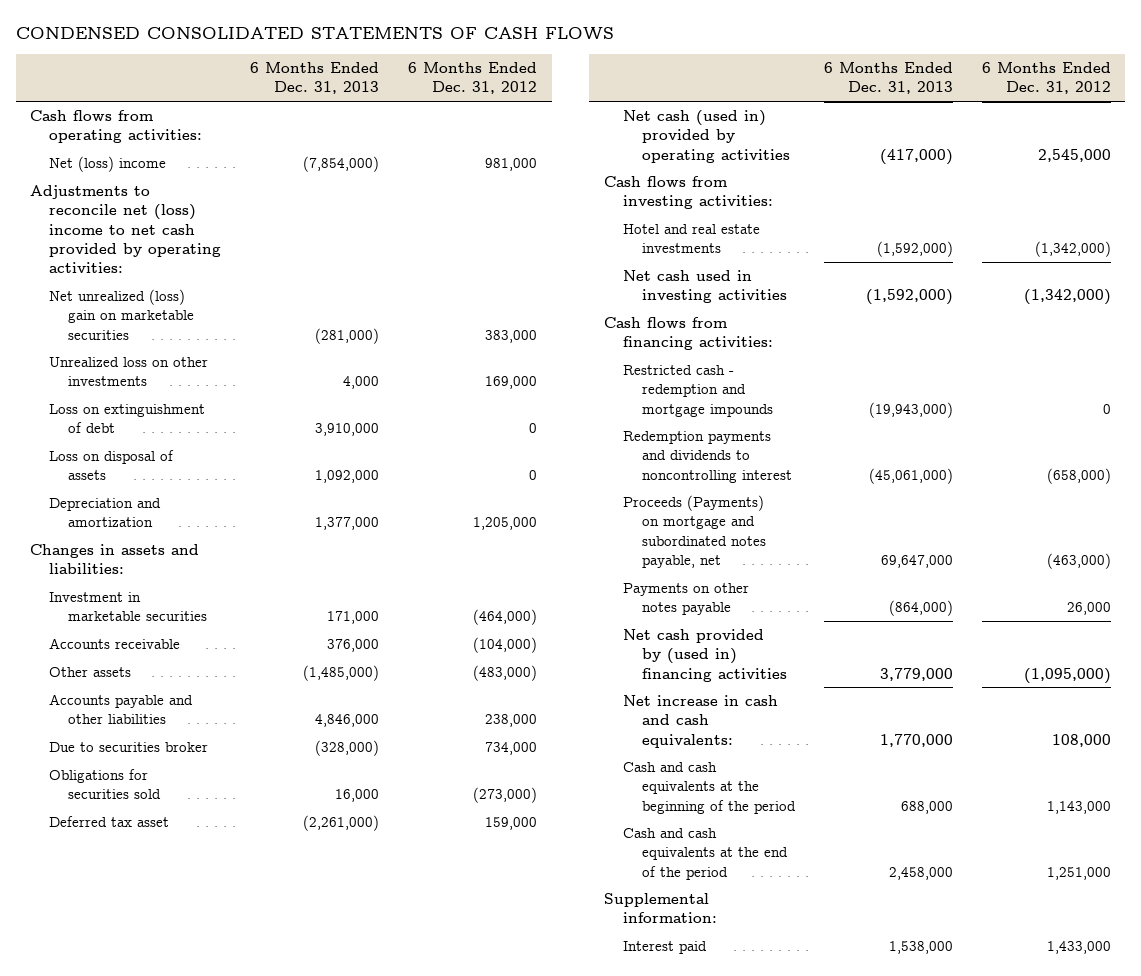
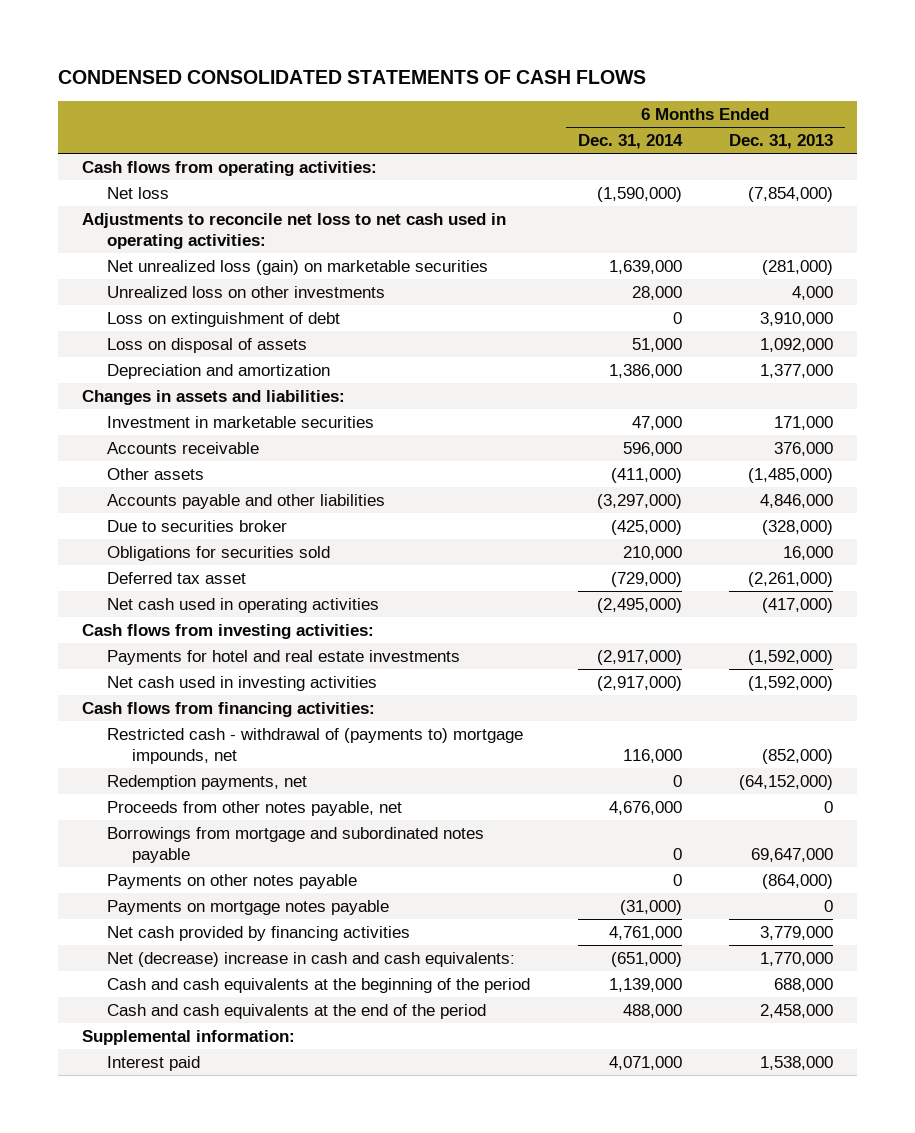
- | 6 Months Ended Dec. 31, 2013 | 6 Months Ended Dec. 31, 2012
+ | 6 Months Ended Dec. 31, 2014 | 6 Months Ended Dec. 31, 2013
- Net (loss) income | (7,854,000) | 981,000
- Adjustments to reconcile net (loss) income to net cash provided by operating activities:
- Net unrealized (loss) gain on marketable securities | (281,000) | 383,000
+ Net loss | (1,590,000) | (7,854,000)
+ Adjustments to reconcile net loss to net cash used in operating activities:
+ Net unrealized loss (gain) on marketable securities | 1,639,000 | (281,000)
- Net cash (used in) provided by operating activities | (417,000) | 2,545,000
+ Net cash used in operating activities | (2,495,000) | (417,000)
- Hotel and real estate investments | (1,592,000) | (1,342,000)
+ Payments for hotel and real estate investments | (2,917,000) | (1,592,000)
- Restricted cash - redemption and mortgage impounds | (19,943,000) | 0
- Redemption payments and dividends to noncontrolling interest | (45,061,000) | (658,000)
- Proceeds (Payments) on mortgage and subordinated notes payable, net | 69,647,000 | (463,000)
+ Restricted cash - withdrawal of (payments to) mortgage impounds, net | 116,000 | (852,000)
+ Redemption payments, net | 0 | (64,152,000)
+ Proceeds from other notes payable, net | 4,676,000 | 0
+ Borrowings from mortgage and subordinated notes payable | 0 | 69,647,000
- Net cash provided by (used in) financing activities | 3,779,000 | (1,095,000)
- Net increase in cash and cash equivalents: | 1,770,000 | 108,000
+ Payments on mortgage notes payable | (31,000) | 0
+ Net cash provided by financing activities | 4,761,000 | 3,779,000
+ Net (decrease) increase in cash and cash equivalents: | (651,000) | 1,770,000

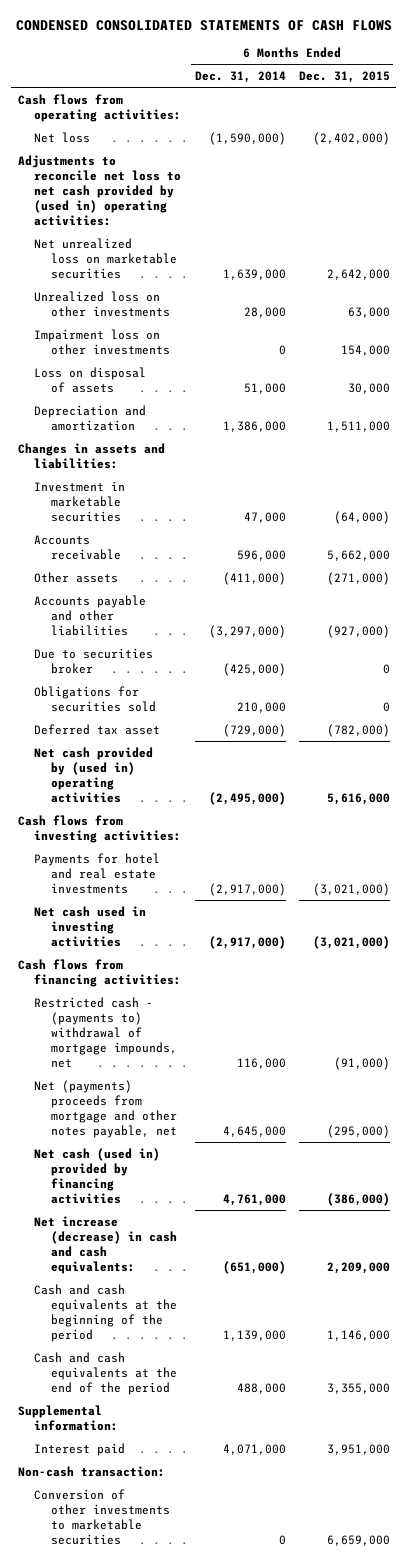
- | 6 Months Ended Dec. 31, 2014 | 6 Months Ended Dec. 31, 2013
+ | 6 Months Ended Dec. 31, 2014 | 6 Months Ended Dec. 31, 2015
- Adjustments to reconcile net loss to net cash used in operating activities:
- Net unrealized loss (gain) on marketable securities | 1,639,000 | (281,000)
+ Adjustments to reconcile net loss to net cash provided by (used in) operating activities:
+ Net unrealized loss on marketable securities | 1,639,000 | 2,642,000
- Loss on extinguishment of debt | 0 | 3,910,000
+ Impairment loss on other investments | 0 | 154,000
- Net cash used in operating activities | (2,495,000) | (417,000)
+ Net cash provided by (used in) operating activities | (2,495,000) | 5,616,000
- Restricted cash - withdrawal of (payments to) mortgage impounds, net | 116,000 | (852,000)
- Redemption payments, net | 0 | (64,152,000)
- Proceeds from other notes payable, net | 4,676,000 | 0
- Borrowings from mortgage and subordinated notes payable | 0 | 69,647,000
- Payments on other notes payable | 0 | (864,000)
- Payments on mortgage notes payable | (31,000) | 0
- Net cash provided by financing activities | 4,761,000 | 3,779,000
- Net (decrease) increase in cash and cash equivalents: | (651,000) | 1,770,000
+ Restricted cash - (payments to) withdrawal of mortgage impounds, net | 116,000 | (91,000)
+ Net (payments) proceeds from mortgage and other notes payable, net | 4,645,000 | (295,000)
+ Net cash (used in) provided by financing activities | 4,761,000 | (386,000)
+ Net increase (decrease) in cash and cash equivalents: | (651,000) | 2,209,000
+ Non-cash transaction:
+ Conversion of other investments to marketable securities | 0 | 6,659,000

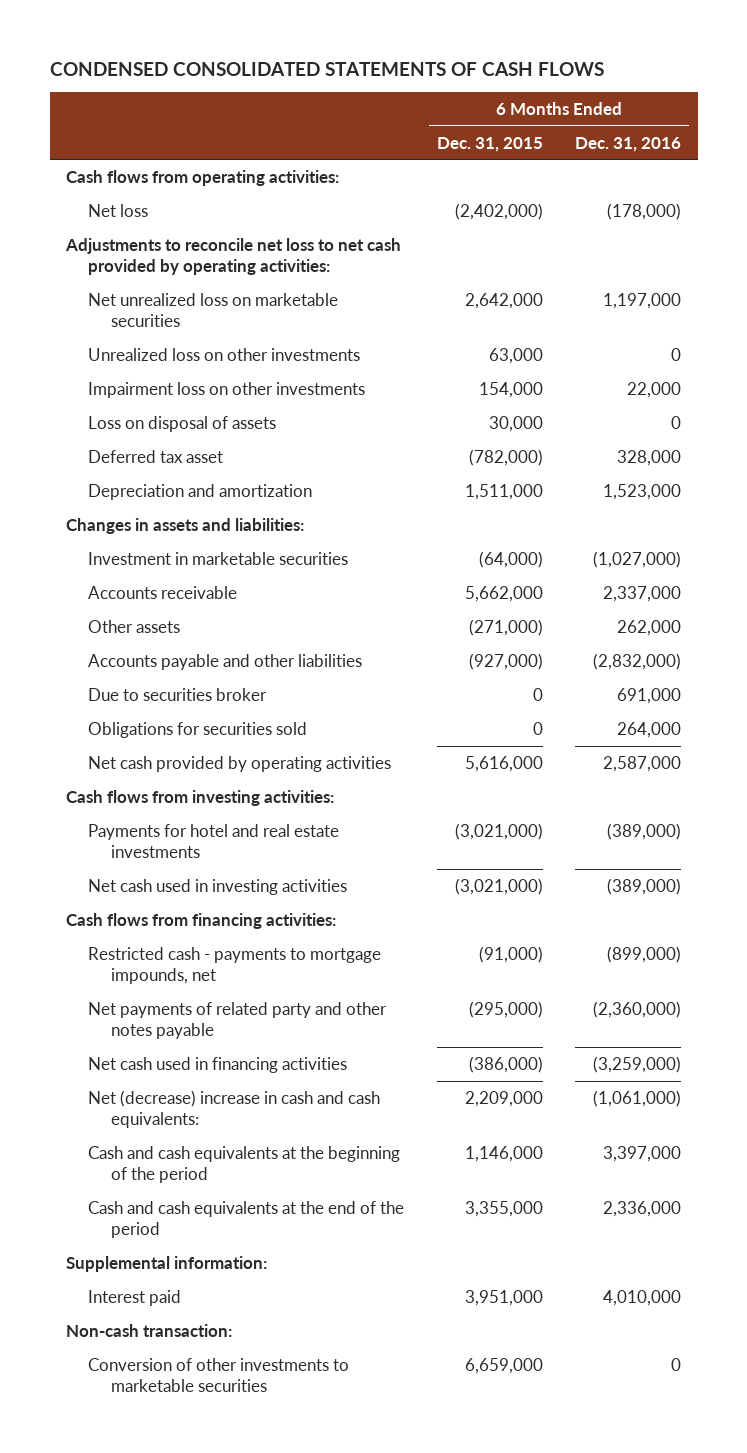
- | 6 Months Ended Dec. 31, 2014 | 6 Months Ended Dec. 31, 2015
+ | 6 Months Ended Dec. 31, 2015 | 6 Months Ended Dec. 31, 2016
- Adjustments to reconcile net loss to net cash provided by (used in) operating activities:
+ Adjustments to reconcile net loss to net cash provided by operating activities:
moved up: Deferred tax asset | (782,000) | 328,000
- Net cash provided by (used in) operating activities | (2,495,000) | 5,616,000
+ Net cash provided by operating activities | 5,616,000 | 2,587,000
- Restricted cash - (payments to) withdrawal of mortgage impounds, net | 116,000 | (91,000)
- Net (payments) proceeds from mortgage and other notes payable, net | 4,645,000 | (295,000)
- Net cash (used in) provided by financing activities | 4,761,000 | (386,000)
- Net increase (decrease) in cash and cash equivalents: | (651,000) | 2,209,000
+ Restricted cash - payments to mortgage impounds, net | (91,000) | (899,000)
+ Net payments of related party and other notes payable | (295,000) | (2,360,000)
+ Net cash used in financing activities | (386,000) | (3,259,000)
+ Net (decrease) increase in cash and cash equivalents: | 2,209,000 | (1,061,000)

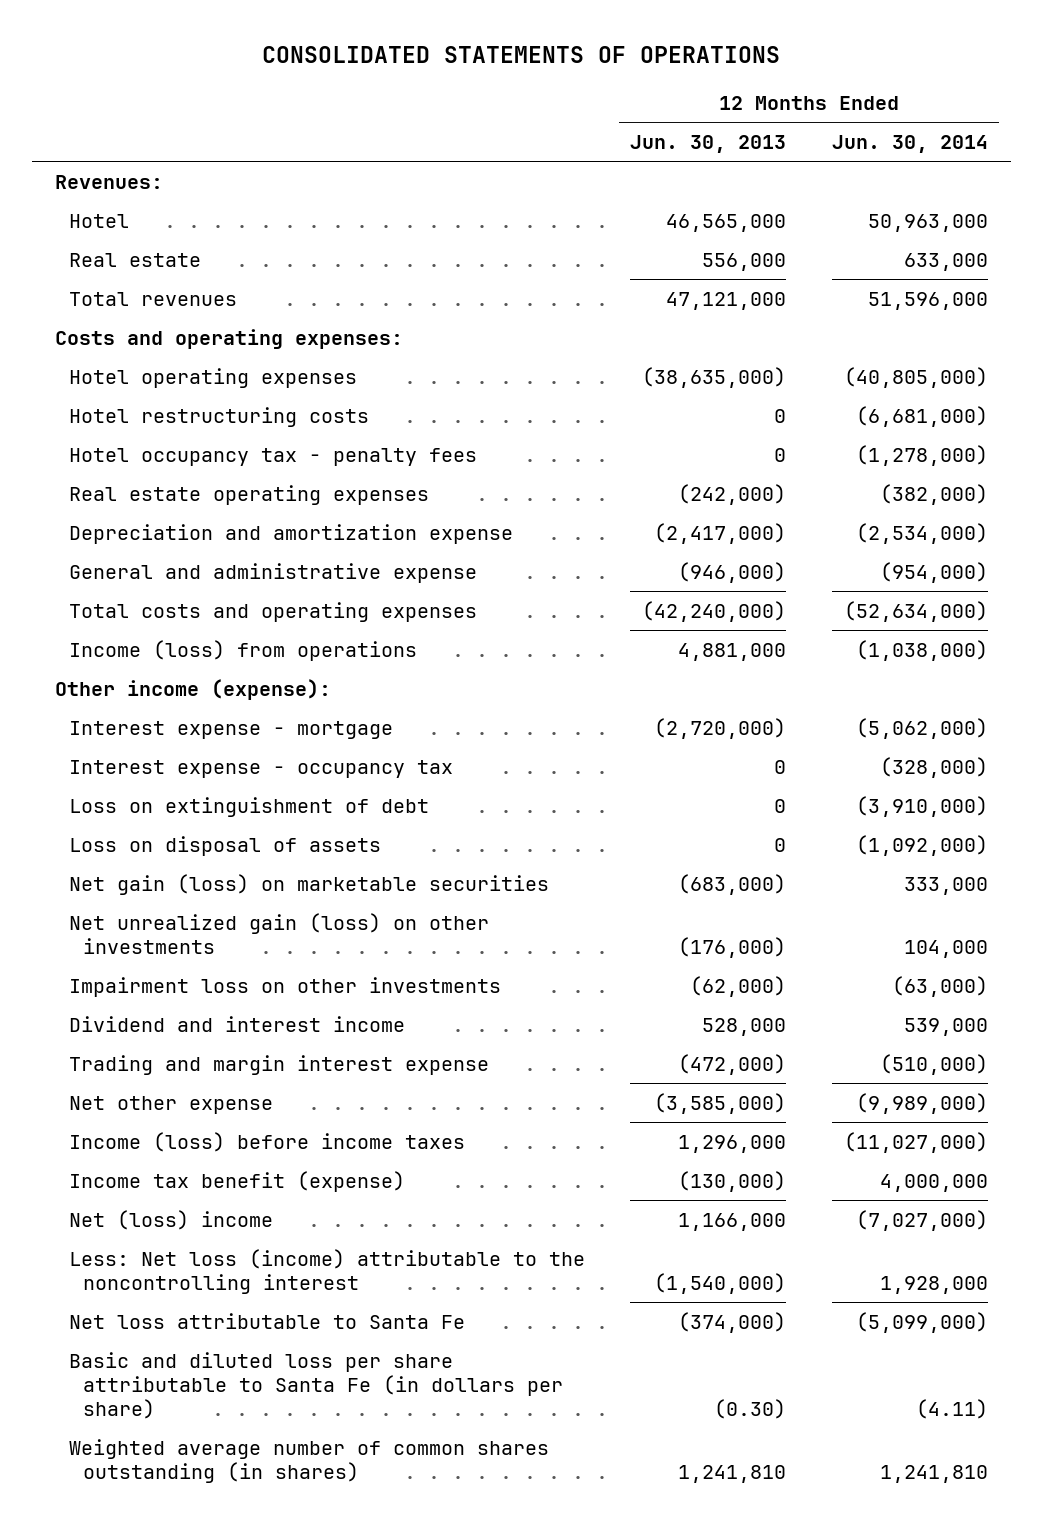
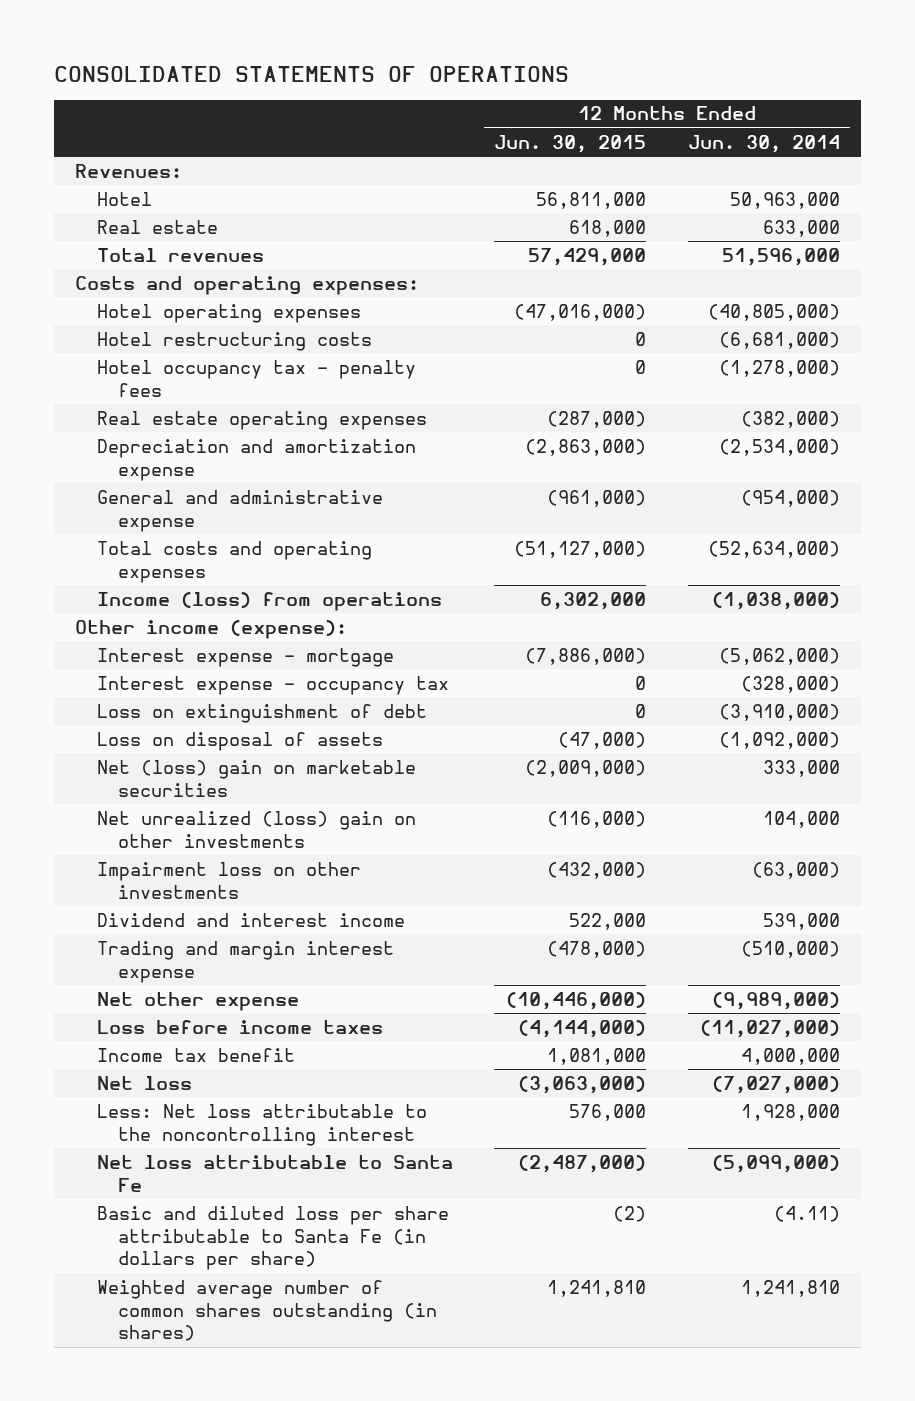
- | 12 Months Ended Jun. 30, 2013 | 12 Months Ended Jun. 30, 2014
+ | 12 Months Ended Jun. 30, 2015 | 12 Months Ended Jun. 30, 2014
- Net gain (loss) on marketable securities | (683,000) | 333,000
- Net unrealized gain (loss) on other investments | (176,000) | 104,000
+ Net (loss) gain on marketable securities | (2,009,000) | 333,000
+ Net unrealized (loss) gain on other investments | (116,000) | 104,000
- Income (loss) before income taxes | 1,296,000 | (11,027,000)
- Income tax benefit (expense) | (130,000) | 4,000,000
- Net (loss) income | 1,166,000 | (7,027,000)
- Less: Net loss (income) attributable to the noncontrolling interest | (1,540,000) | 1,928,000
+ Loss before income taxes | (4,144,000) | (11,027,000)
+ Income tax benefit | 1,081,000 | 4,000,000
+ Net loss | (3,063,000) | (7,027,000)
+ Less: Net loss attributable to the noncontrolling interest | 576,000 | 1,928,000

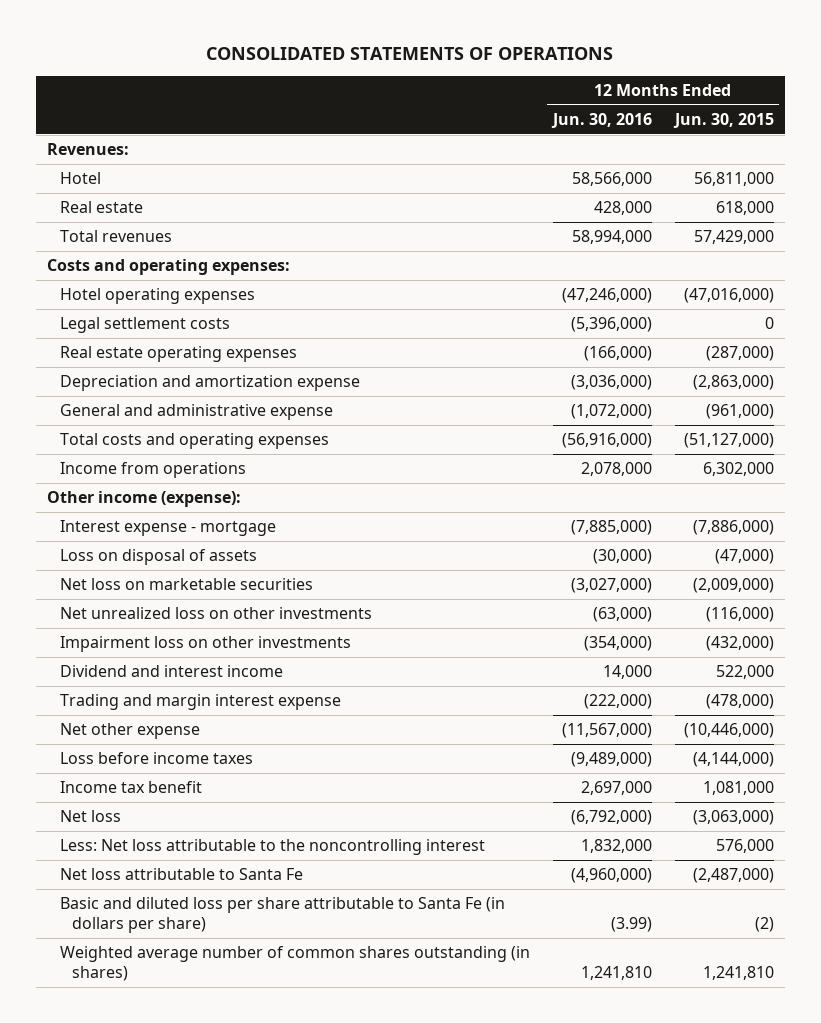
- | 12 Months Ended Jun. 30, 2015 | 12 Months Ended Jun. 30, 2014
+ | 12 Months Ended Jun. 30, 2016 | 12 Months Ended Jun. 30, 2015
- Hotel restructuring costs | 0 | (6,681,000)
- Hotel occupancy tax - penalty fees | 0 | (1,278,000)
+ Legal settlement costs | (5,396,000) | 0
- Income (loss) from operations | 6,302,000 | (1,038,000)
+ Income from operations | 2,078,000 | 6,302,000
- Interest expense - occupancy tax | 0 | (328,000)
- Loss on extinguishment of debt | 0 | (3,910,000)
- Net (loss) gain on marketable securities | (2,009,000) | 333,000
- Net unrealized (loss) gain on other investments | (116,000) | 104,000
+ Net loss on marketable securities | (3,027,000) | (2,009,000)
+ Net unrealized loss on other investments | (63,000) | (116,000)

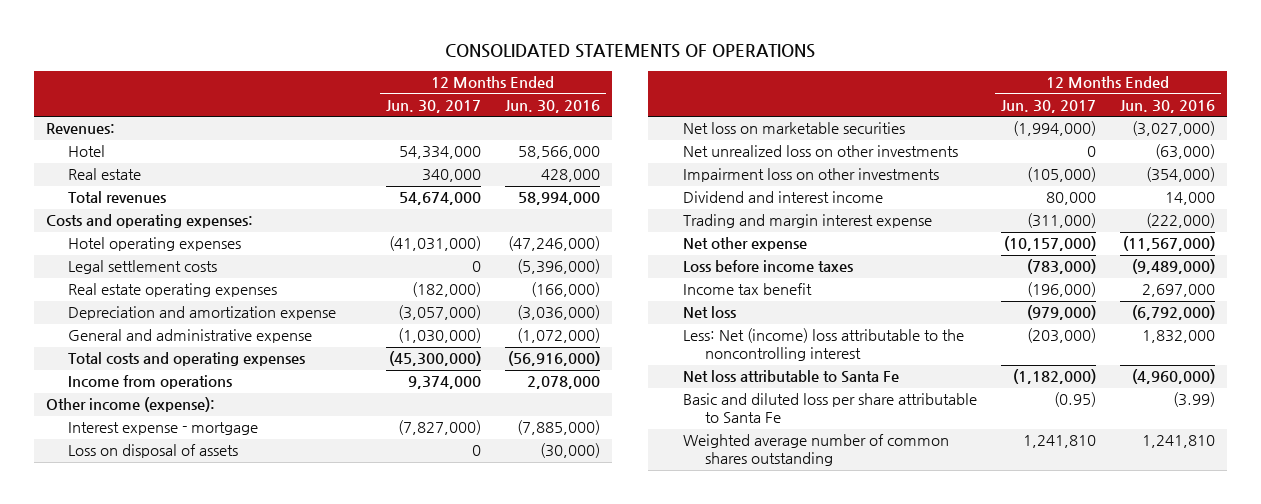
- | 12 Months Ended Jun. 30, 2016 | 12 Months Ended Jun. 30, 2015
+ | 12 Months Ended Jun. 30, 2017 | 12 Months Ended Jun. 30, 2016
- Less: Net loss attributable to the noncontrolling interest | 1,832,000 | 576,000
+ Less: Net (income) loss attributable to the noncontrolling interest | (203,000) | 1,832,000
- Basic and diluted loss per share attributable to Santa Fe (in dollars per share) | (3.99) | (2)
- Weighted average number of common shares outstanding (in shares) | 1,241,810 | 1,241,810
+ Basic and diluted loss per share attributable to Santa Fe | (0.95) | (3.99)
+ Weighted average number of common shares outstanding | 1,241,810 | 1,241,810

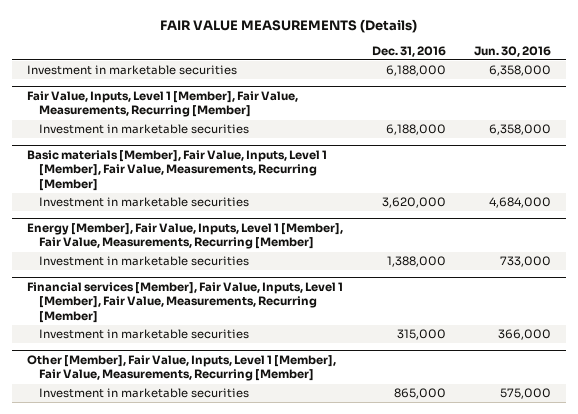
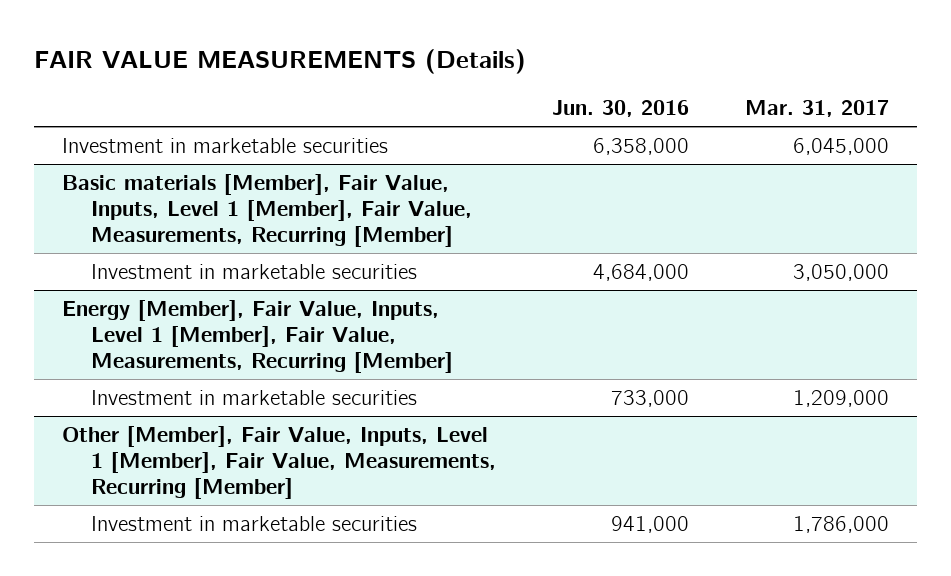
- | Dec. 31, 2016 | Jun. 30, 2016
+ | Jun. 30, 2016 | Mar. 31, 2017
- Fair Value, Inputs, Level 1 [Member], Fair Value, Measurements, Recurring [Member]
- Investment in marketable securities | 6,188,000 | 6,358,000
- Financial services [Member], Fair Value, Inputs, Level 1 [Member], Fair Value, Measurements, Recurring [Member]
- Investment in marketable securities | 315,000 | 366,000
@ Other [Member], Fair Value, Inputs, Level 1 [Member], Fair Value, Measurements, Recurring [Member]
- Investment in marketable securities | 865,000 | 575,000
+ Investment in marketable securities | 941,000 | 1,786,000

